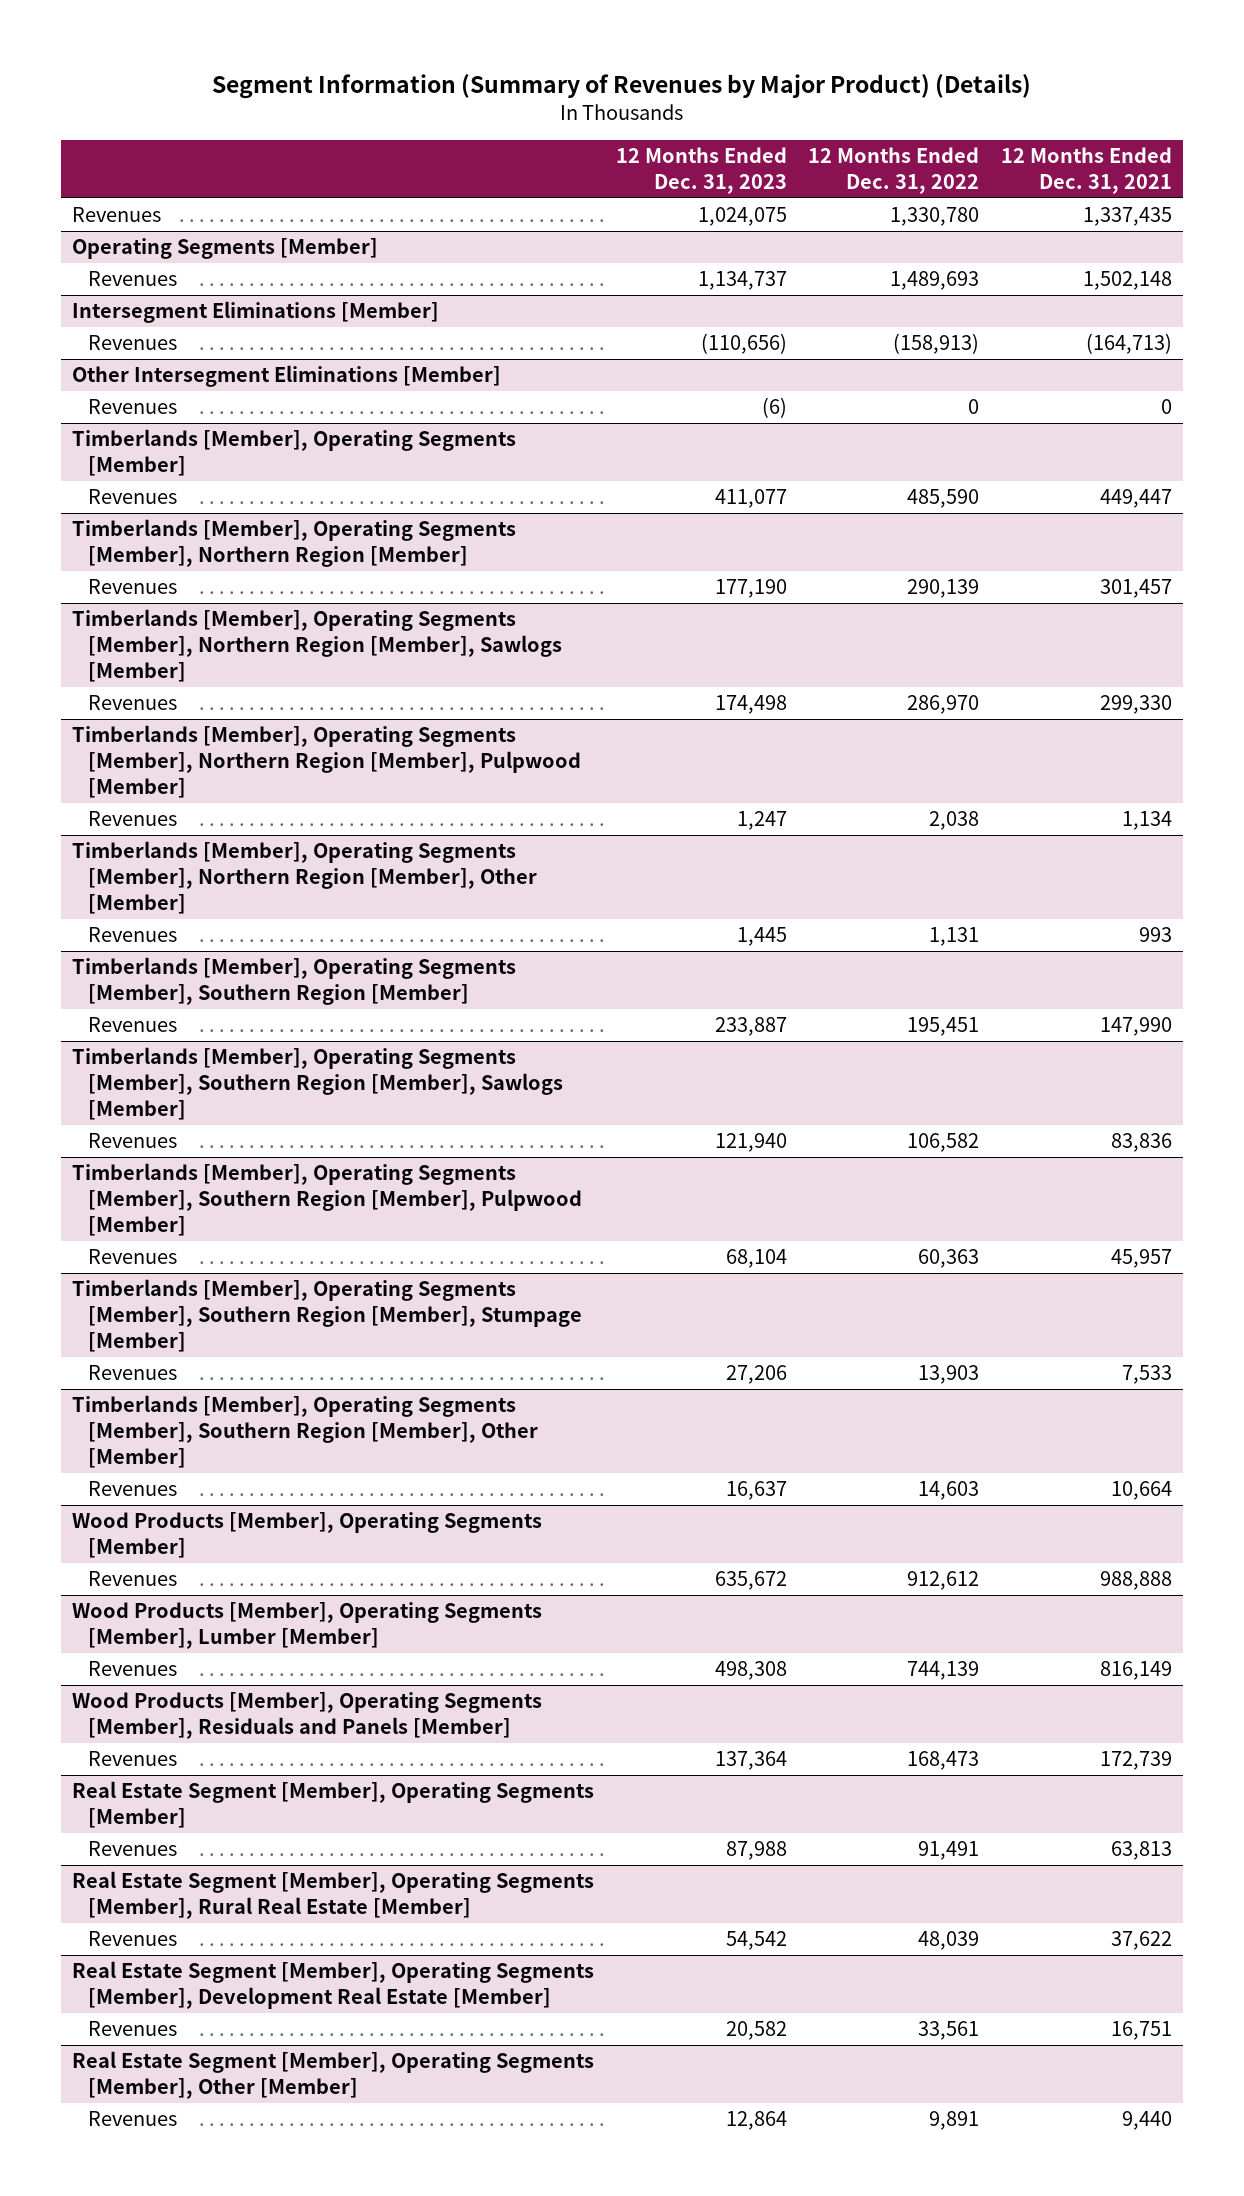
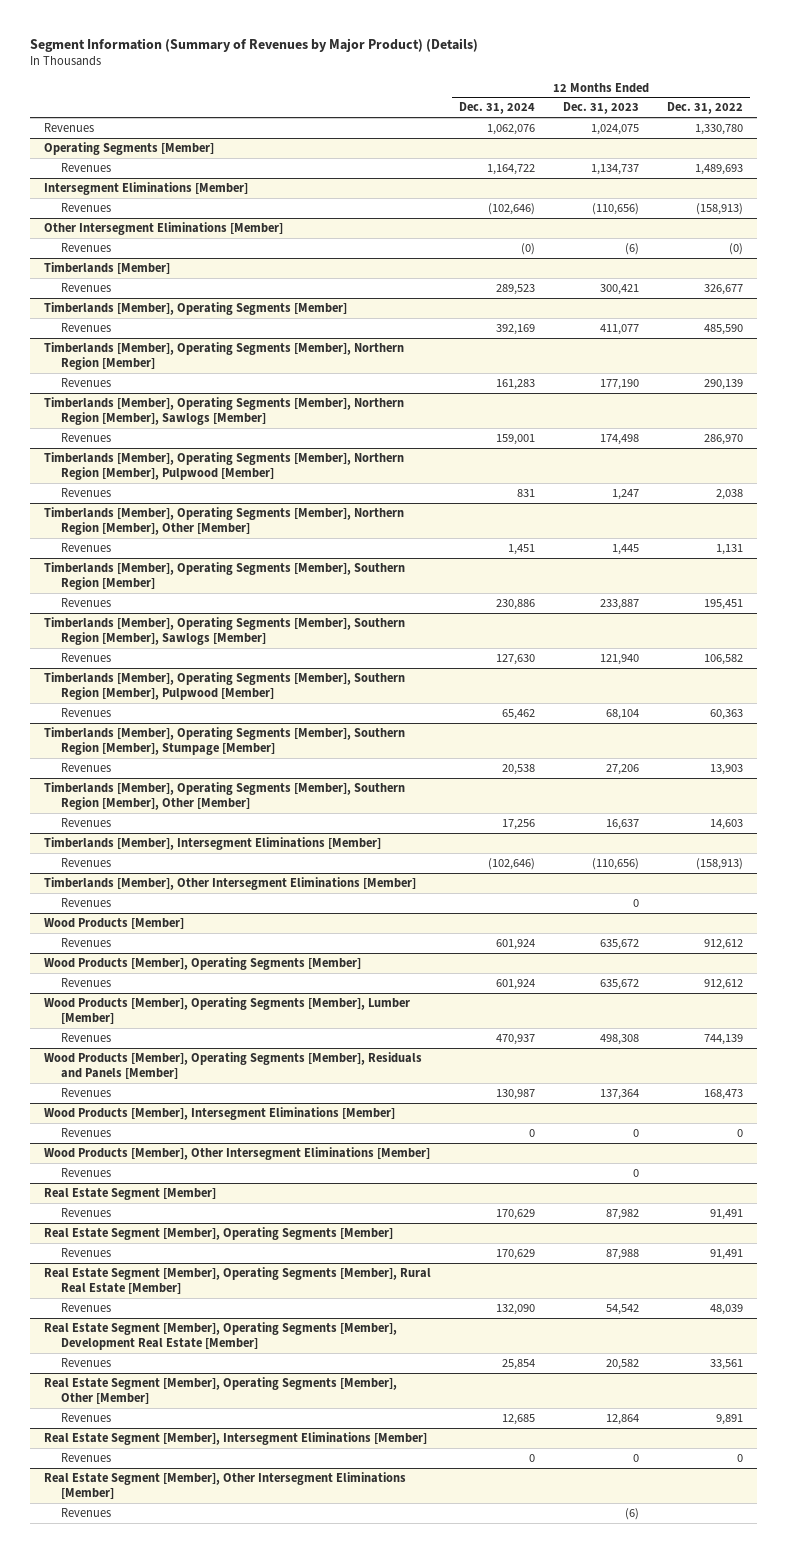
- | 12 Months Ended Dec. 31, 2023 | 12 Months Ended Dec. 31, 2022 | 12 Months Ended Dec. 31, 2021
+ | 12 Months Ended Dec. 31, 2024 | 12 Months Ended Dec. 31, 2023 | 12 Months Ended Dec. 31, 2022
@ Other Intersegment Eliminations [Member]
- Revenues | (6) | 0 | 0
+ Revenues | (0) | (6) | (0)
+ Timberlands [Member]
+ Revenues | 289,523 | 300,421 | 326,677
+ Timberlands [Member], Intersegment Eliminations [Member]
+ Revenues | (102,646) | (110,656) | (158,913)
+ Timberlands [Member], Other Intersegment Eliminations [Member]
+ Revenues | | 0 |
+ Wood Products [Member]
+ Revenues | 601,924 | 635,672 | 912,612
+ Wood Products [Member], Intersegment Eliminations [Member]
+ Revenues | 0 | 0 | 0
+ Wood Products [Member], Other Intersegment Eliminations [Member]
+ Revenues | | 0 |
+ Real Estate Segment [Member]
+ Revenues | 170,629 | 87,982 | 91,491
+ Real Estate Segment [Member], Intersegment Eliminations [Member]
+ Revenues | 0 | 0 | 0
+ Real Estate Segment [Member], Other Intersegment Eliminations [Member]
+ Revenues | | (6) |

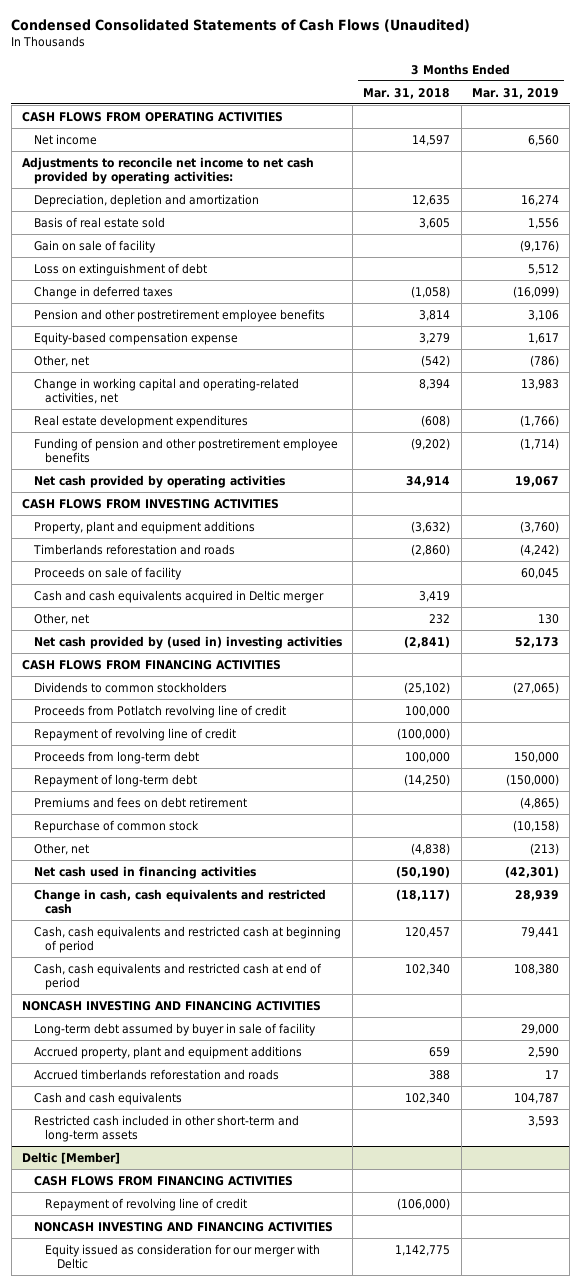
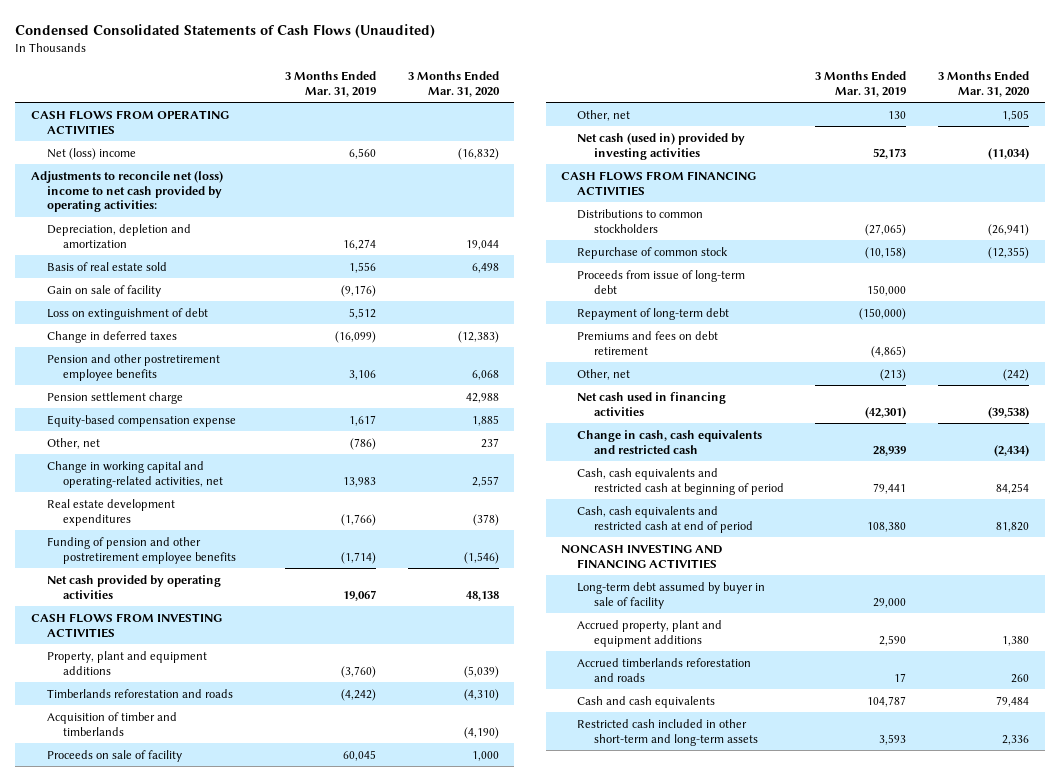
- | 3 Months Ended Mar. 31, 2018 | 3 Months Ended Mar. 31, 2019
+ | 3 Months Ended Mar. 31, 2019 | 3 Months Ended Mar. 31, 2020
- Net income | 14,597 | 6,560
- Adjustments to reconcile net income to net cash provided by operating activities:
+ Net (loss) income | 6,560 | (16,832)
+ Adjustments to reconcile net (loss) income to net cash provided by operating activities:
+ Pension settlement charge | | 42,988
+ Acquisition of timber and timberlands | | (4,190)
- Cash and cash equivalents acquired in Deltic merger | 3,419 |
- Net cash provided by (used in) investing activities | (2,841) | 52,173
+ Net cash (used in) provided by investing activities | 52,173 | (11,034)
- Dividends to common stockholders | (25,102) | (27,065)
- Proceeds from Potlatch revolving line of credit | 100,000 |
- Repayment of revolving line of credit | (100,000) |
- Proceeds from long-term debt | 100,000 | 150,000
+ Distributions to common stockholders | (27,065) | (26,941)
moved up: Repurchase of common stock | (10,158) | (12,355)
+ Proceeds from issue of long-term debt | 150,000 |
- Deltic [Member]
- CASH FLOWS FROM FINANCING ACTIVITIES
- Repayment of revolving line of credit | (106,000) |
- NONCASH INVESTING AND FINANCING ACTIVITIES
- Equity issued as consideration for our merger with Deltic | 1,142,775 |

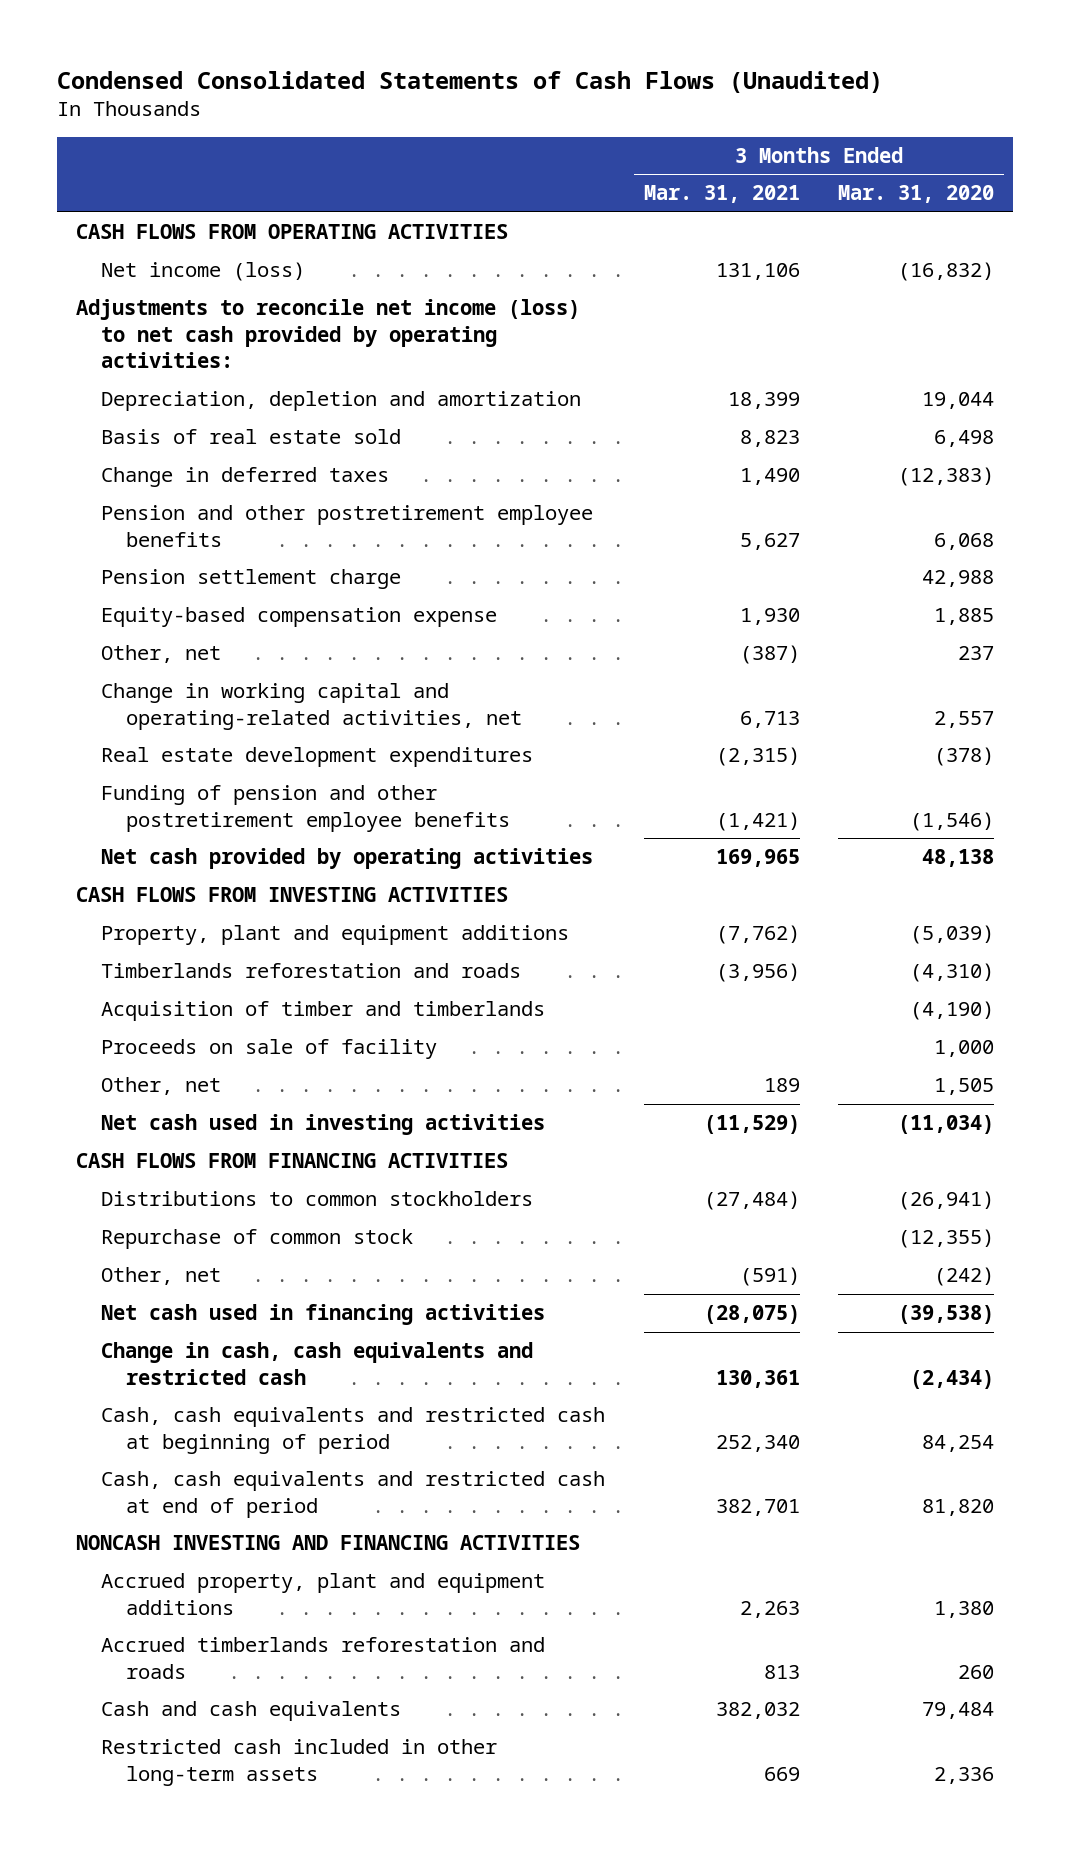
- | 3 Months Ended Mar. 31, 2019 | 3 Months Ended Mar. 31, 2020
+ | 3 Months Ended Mar. 31, 2021 | 3 Months Ended Mar. 31, 2020
- Net (loss) income | 6,560 | (16,832)
- Adjustments to reconcile net (loss) income to net cash provided by operating activities:
+ Net income (loss) | 131,106 | (16,832)
+ Adjustments to reconcile net income (loss) to net cash provided by operating activities:
- Gain on sale of facility | (9,176) |
- Loss on extinguishment of debt | 5,512 |
- Net cash (used in) provided by investing activities | 52,173 | (11,034)
+ Net cash used in investing activities | (11,529) | (11,034)
- Proceeds from issue of long-term debt | 150,000 |
- Repayment of long-term debt | (150,000) |
- Premiums and fees on debt retirement | (4,865) |
- Long-term debt assumed by buyer in sale of facility | 29,000 |
- Restricted cash included in other short-term and long-term assets | 3,593 | 2,336
+ Restricted cash included in other long-term assets | 669 | 2,336

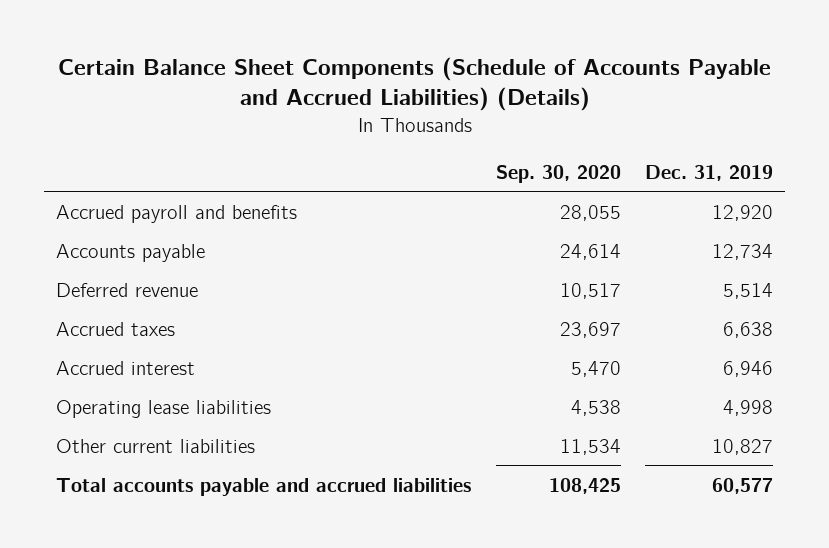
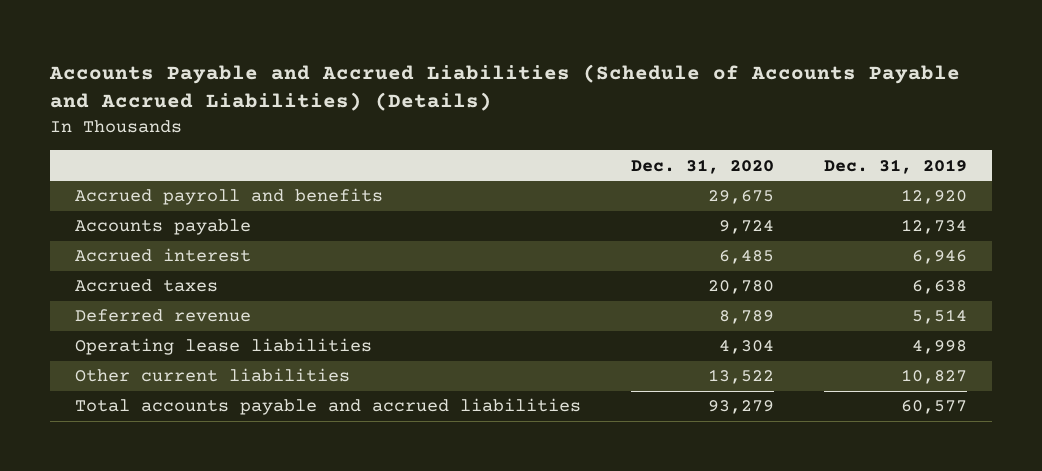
- Certain Balance Sheet Components (Schedule of Accounts Payable and Accrued Liabilities) (Details)
+ Accounts Payable and Accrued Liabilities (Schedule of Accounts Payable and Accrued Liabilities) (Details)
- | Sep. 30, 2020 | Dec. 31, 2019
+ | Dec. 31, 2020 | Dec. 31, 2019
moved down: Accrued taxes | 20,780 | 6,638
moved down: Deferred revenue | 8,789 | 5,514

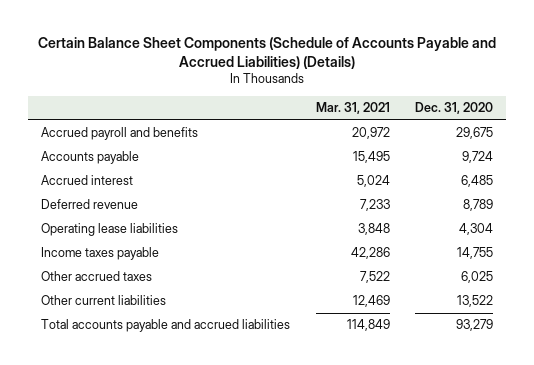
- Accounts Payable and Accrued Liabilities (Schedule of Accounts Payable and Accrued Liabilities) (Details)
+ Certain Balance Sheet Components (Schedule of Accounts Payable and Accrued Liabilities) (Details)
- | Dec. 31, 2020 | Dec. 31, 2019
+ | Mar. 31, 2021 | Dec. 31, 2020
- Accrued taxes | 20,780 | 6,638
+ Income taxes payable | 42,286 | 14,755
+ Other accrued taxes | 7,522 | 6,025

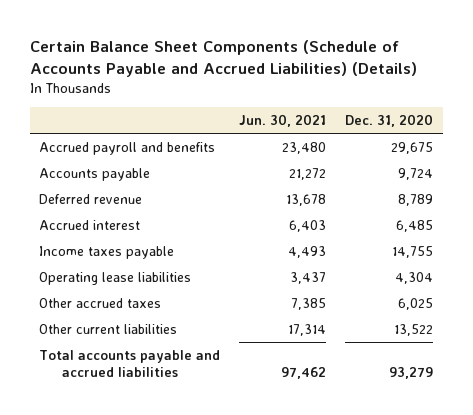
- | Mar. 31, 2021 | Dec. 31, 2020
+ | Jun. 30, 2021 | Dec. 31, 2020
moved down: Accrued interest | 6,403 | 6,485
moved down: Operating lease liabilities | 3,437 | 4,304

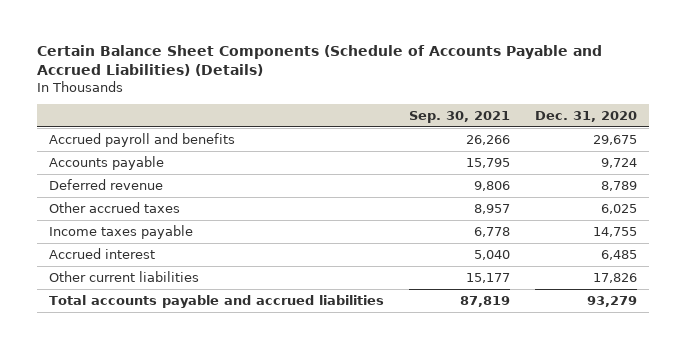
- | Jun. 30, 2021 | Dec. 31, 2020
+ | Sep. 30, 2021 | Dec. 31, 2020
- Operating lease liabilities | 3,437 | 4,304
- Other current liabilities | 17,314 | 13,522
moved down: Income taxes payable | 6,778 | 14,755
moved down: Accrued interest | 5,040 | 6,485
+ Other current liabilities | 15,177 | 17,826

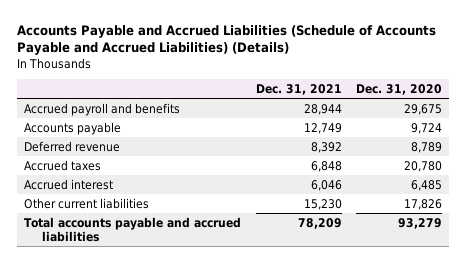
- Certain Balance Sheet Components (Schedule of Accounts Payable and Accrued Liabilities) (Details)
+ Accounts Payable and Accrued Liabilities (Schedule of Accounts Payable and Accrued Liabilities) (Details)
- | Sep. 30, 2021 | Dec. 31, 2020
+ | Dec. 31, 2021 | Dec. 31, 2020
- Other accrued taxes | 8,957 | 6,025
- Income taxes payable | 6,778 | 14,755
+ Accrued taxes | 6,848 | 20,780

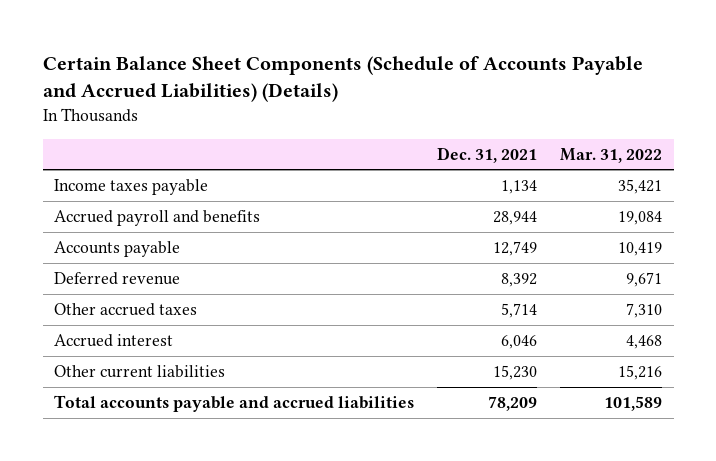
- Accounts Payable and Accrued Liabilities (Schedule of Accounts Payable and Accrued Liabilities) (Details)
+ Certain Balance Sheet Components (Schedule of Accounts Payable and Accrued Liabilities) (Details)
- | Dec. 31, 2021 | Dec. 31, 2020
+ | Dec. 31, 2021 | Mar. 31, 2022
+ Income taxes payable | 1,134 | 35,421
- Accrued taxes | 6,848 | 20,780
+ Other accrued taxes | 5,714 | 7,310

